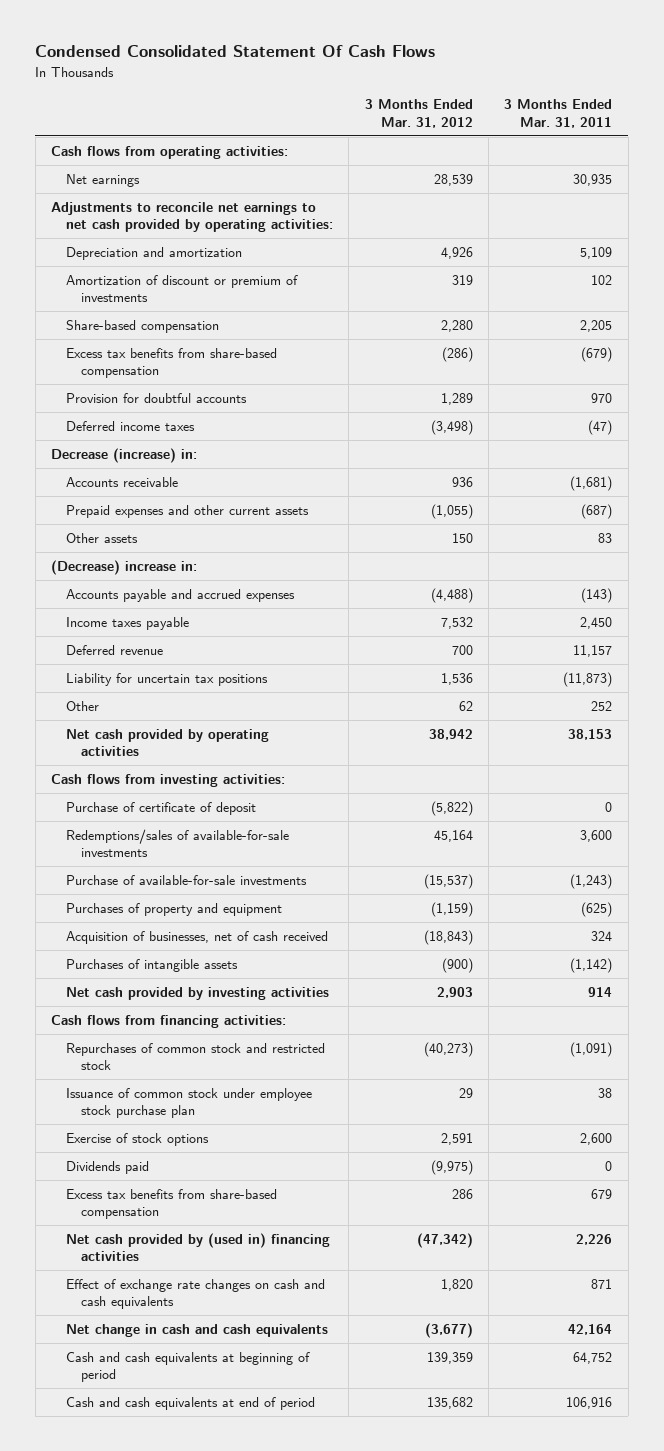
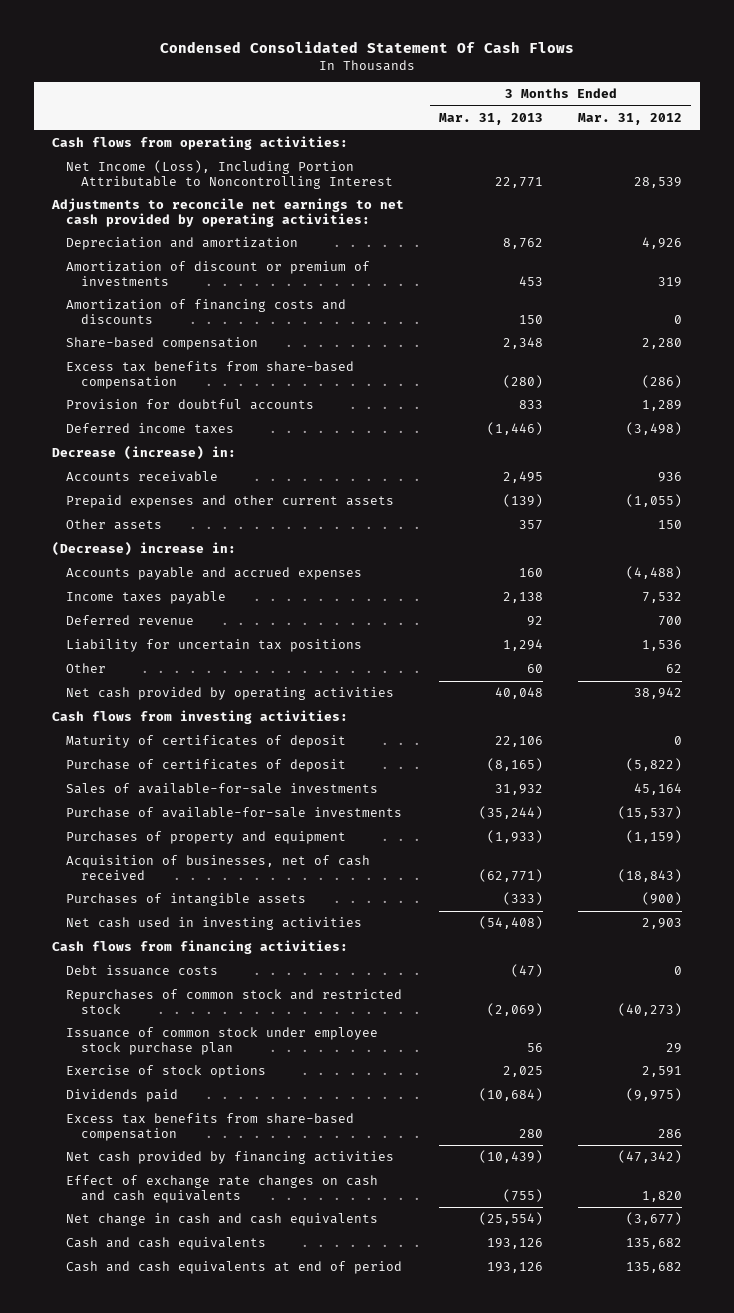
- | 3 Months Ended Mar. 31, 2012 | 3 Months Ended Mar. 31, 2011
+ | 3 Months Ended Mar. 31, 2013 | 3 Months Ended Mar. 31, 2012
- Net earnings | 28,539 | 30,935
+ Net Income (Loss), Including Portion Attributable to Noncontrolling Interest | 22,771 | 28,539
+ Amortization of financing costs and discounts | 150 | 0
- Purchase of certificate of deposit | (5,822) | 0
- Redemptions/sales of available-for-sale investments | 45,164 | 3,600
+ Maturity of certificates of deposit | 22,106 | 0
+ Purchase of certificates of deposit | (8,165) | (5,822)
+ Sales of available-for-sale investments | 31,932 | 45,164
- Net cash provided by investing activities | 2,903 | 914
+ Net cash used in investing activities | (54,408) | 2,903
+ Debt issuance costs | (47) | 0
- Net cash provided by (used in) financing activities | (47,342) | 2,226
+ Net cash provided by financing activities | (10,439) | (47,342)
- Cash and cash equivalents at beginning of period | 139,359 | 64,752
+ Cash and cash equivalents | 193,126 | 135,682

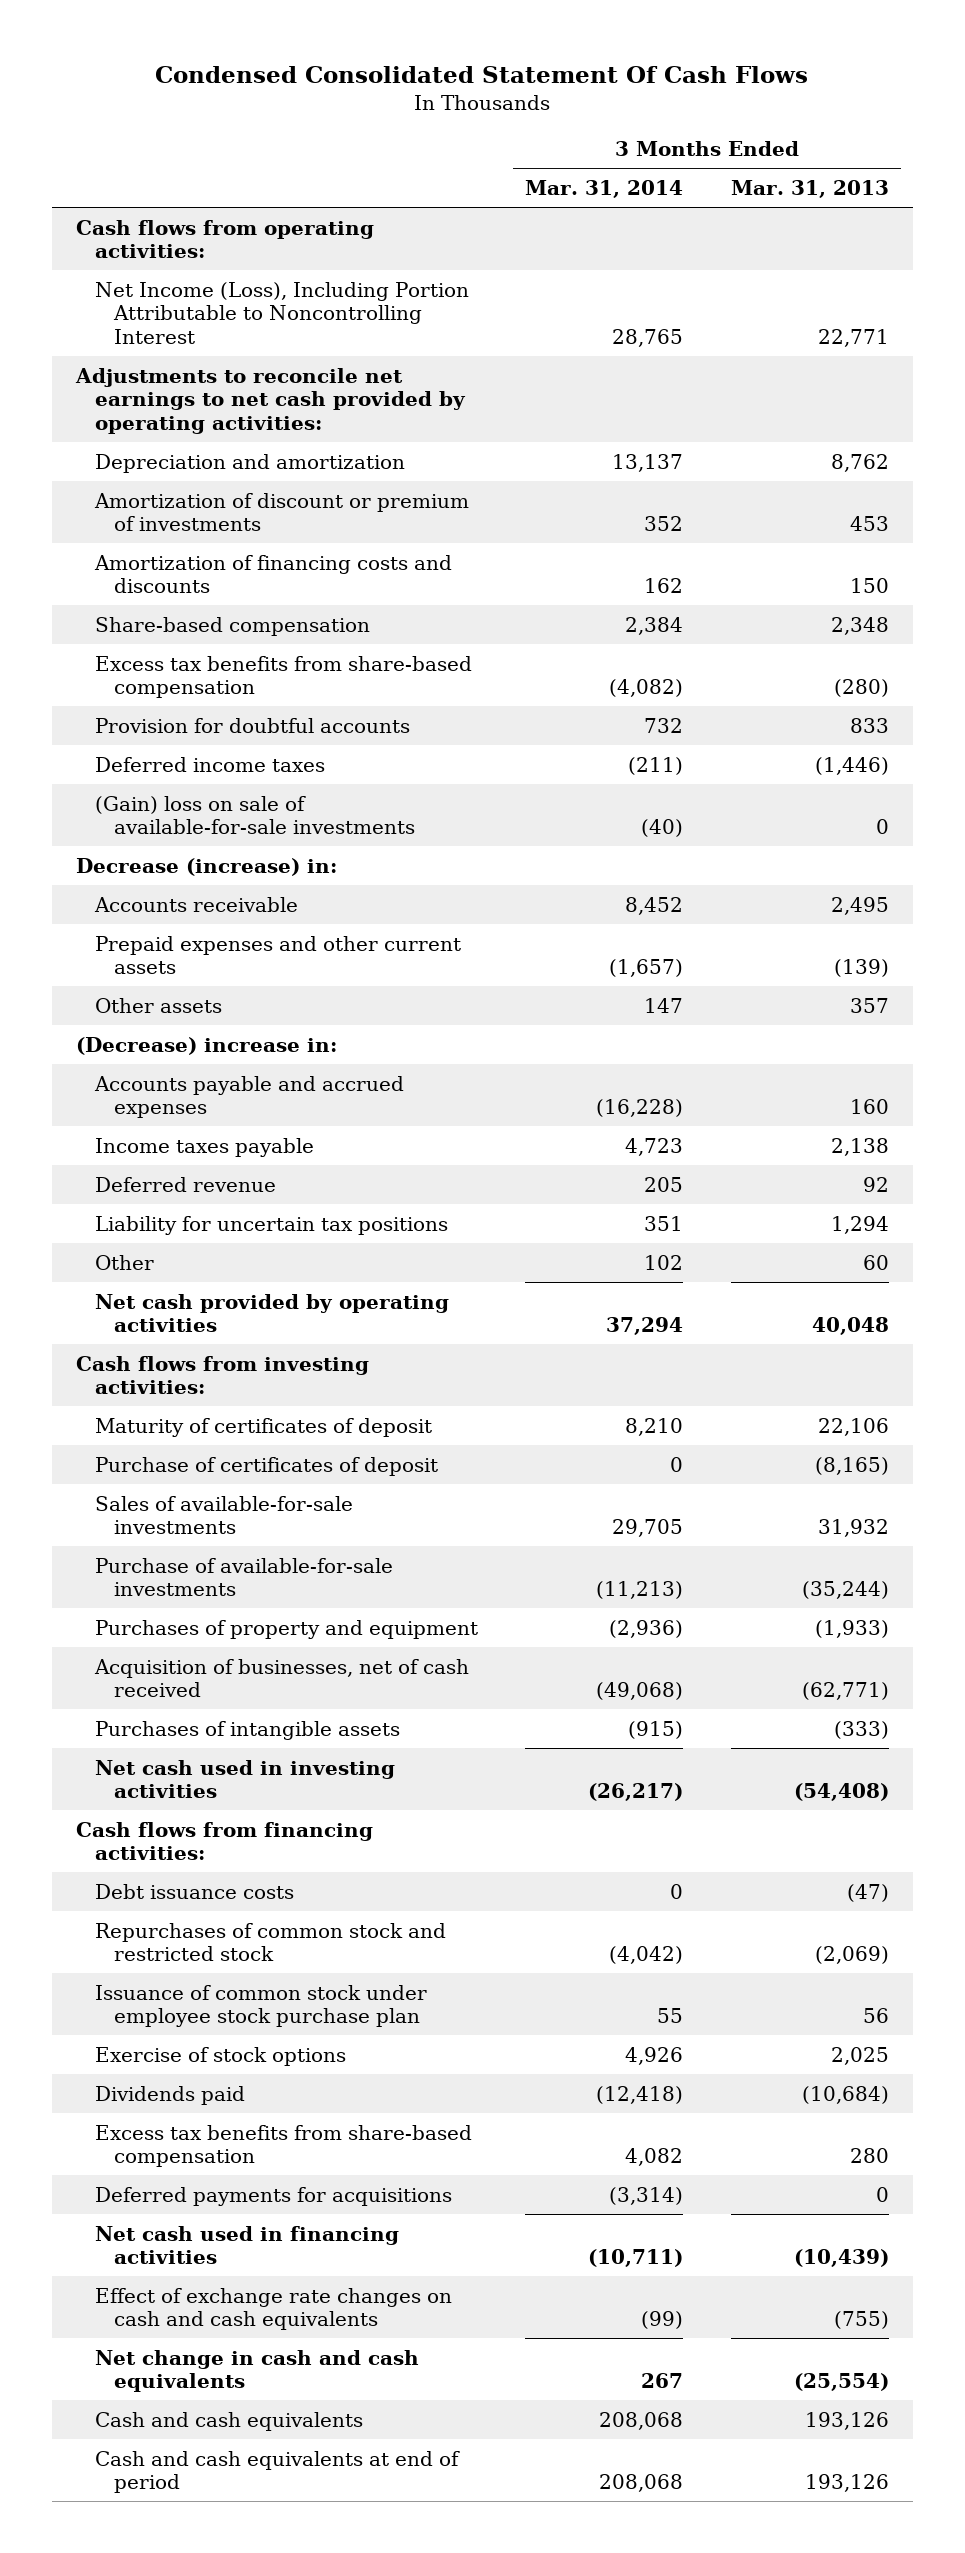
- | 3 Months Ended Mar. 31, 2013 | 3 Months Ended Mar. 31, 2012
+ | 3 Months Ended Mar. 31, 2014 | 3 Months Ended Mar. 31, 2013
+ (Gain) loss on sale of available-for-sale investments | (40) | 0
- Net cash provided by financing activities | (10,439) | (47,342)
+ Deferred payments for acquisitions | (3,314) | 0
+ Net cash used in financing activities | (10,711) | (10,439)

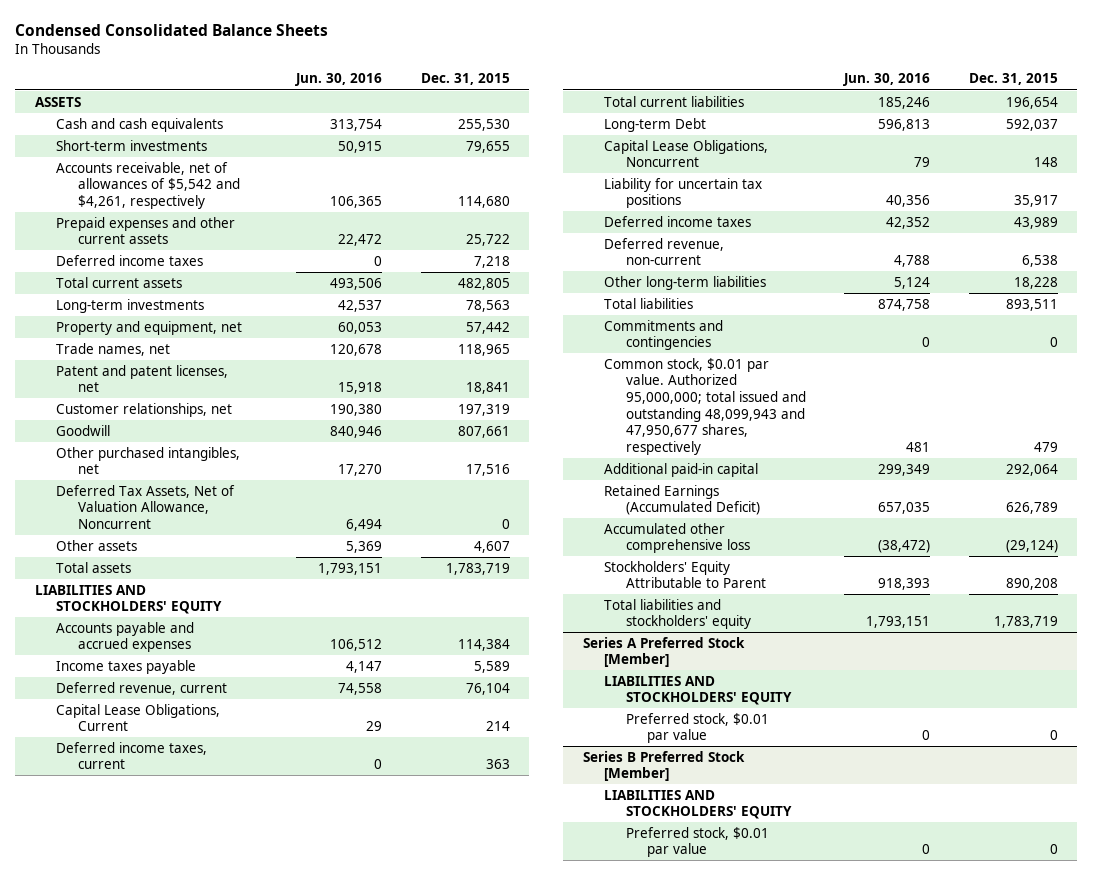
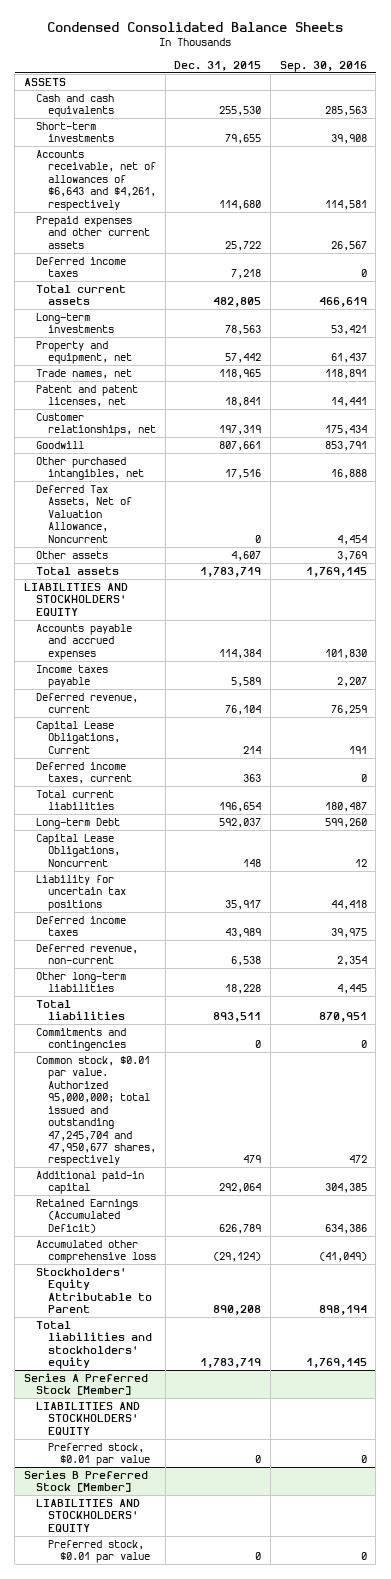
- | Jun. 30, 2016 | Dec. 31, 2015
+ | Dec. 31, 2015 | Sep. 30, 2016
- Accounts receivable, net of allowances of $5,542 and $4,261, respectively | 106,365 | 114,680
+ Accounts receivable, net of allowances of $6,643 and $4,261, respectively | 114,680 | 114,581
- Common stock, $0.01 par value. Authorized 95,000,000; total issued and outstanding 48,099,943 and 47,950,677 shares, respectively | 481 | 479
+ Common stock, $0.01 par value. Authorized 95,000,000; total issued and outstanding 47,245,704 and 47,950,677 shares, respectively | 479 | 472

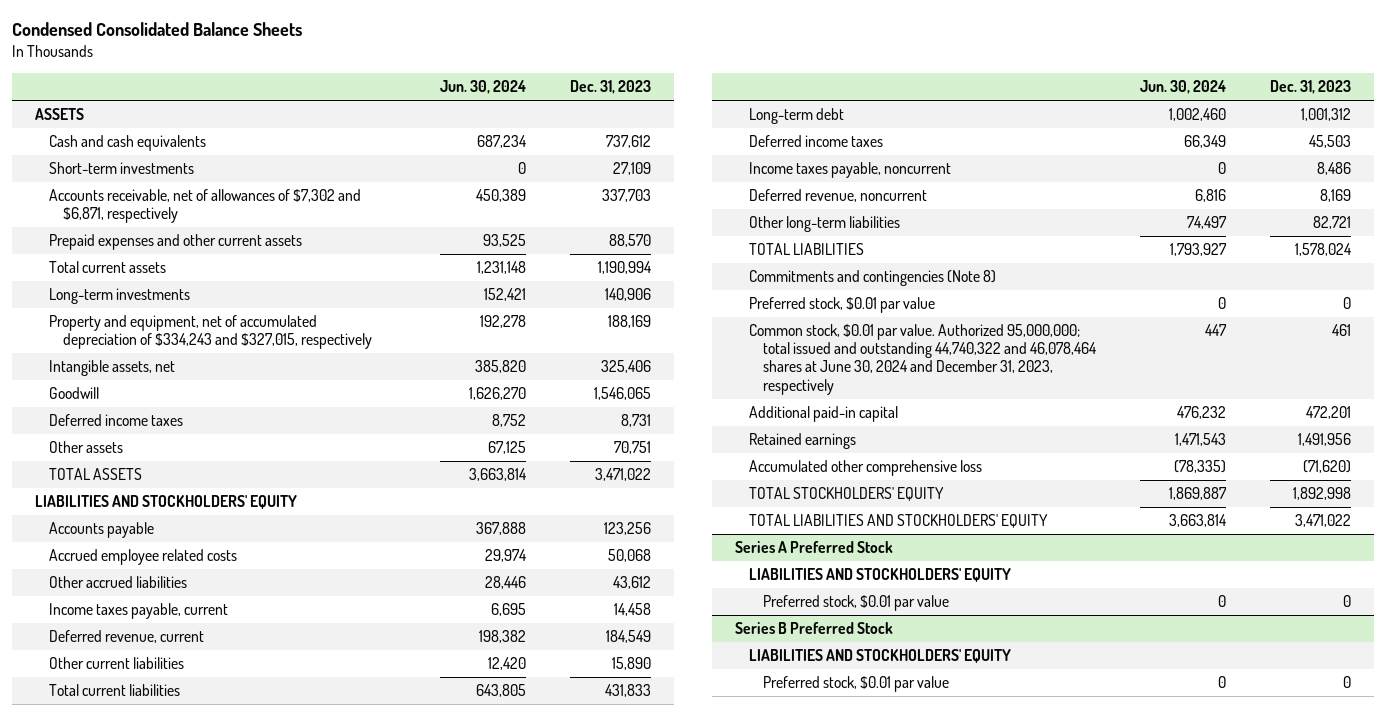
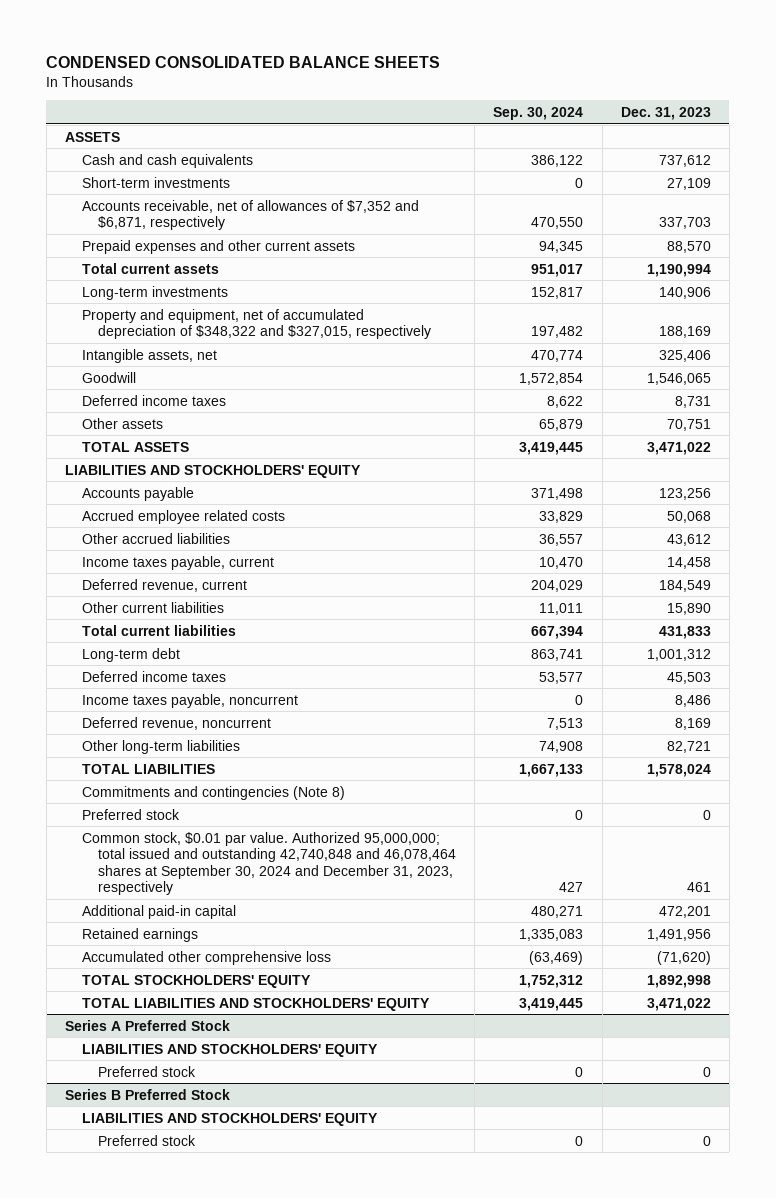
- Condensed Consolidated Balance Sheets
+ CONDENSED CONSOLIDATED BALANCE SHEETS
- | Jun. 30, 2024 | Dec. 31, 2023
+ | Sep. 30, 2024 | Dec. 31, 2023
- Accounts receivable, net of allowances of $7,302 and $6,871, respectively | 450,389 | 337,703
+ Accounts receivable, net of allowances of $7,352 and $6,871, respectively | 470,550 | 337,703
- Property and equipment, net of accumulated depreciation of $334,243 and $327,015, respectively | 192,278 | 188,169
+ Property and equipment, net of accumulated depreciation of $348,322 and $327,015, respectively | 197,482 | 188,169
- Preferred stock, $0.01 par value | 0 | 0
- Common stock, $0.01 par value. Authorized 95,000,000; total issued and outstanding 44,740,322 and 46,078,464 shares at June 30, 2024 and December 31, 2023, respectively | 447 | 461
+ Preferred stock | 0 | 0
+ Common stock, $0.01 par value. Authorized 95,000,000; total issued and outstanding 42,740,848 and 46,078,464 shares at September 30, 2024 and December 31, 2023, respectively | 427 | 461
@ Series A Preferred Stock
- Preferred stock, $0.01 par value | 0 | 0
+ Preferred stock | 0 | 0
@ Series B Preferred Stock
- Preferred stock, $0.01 par value | 0 | 0
+ Preferred stock | 0 | 0

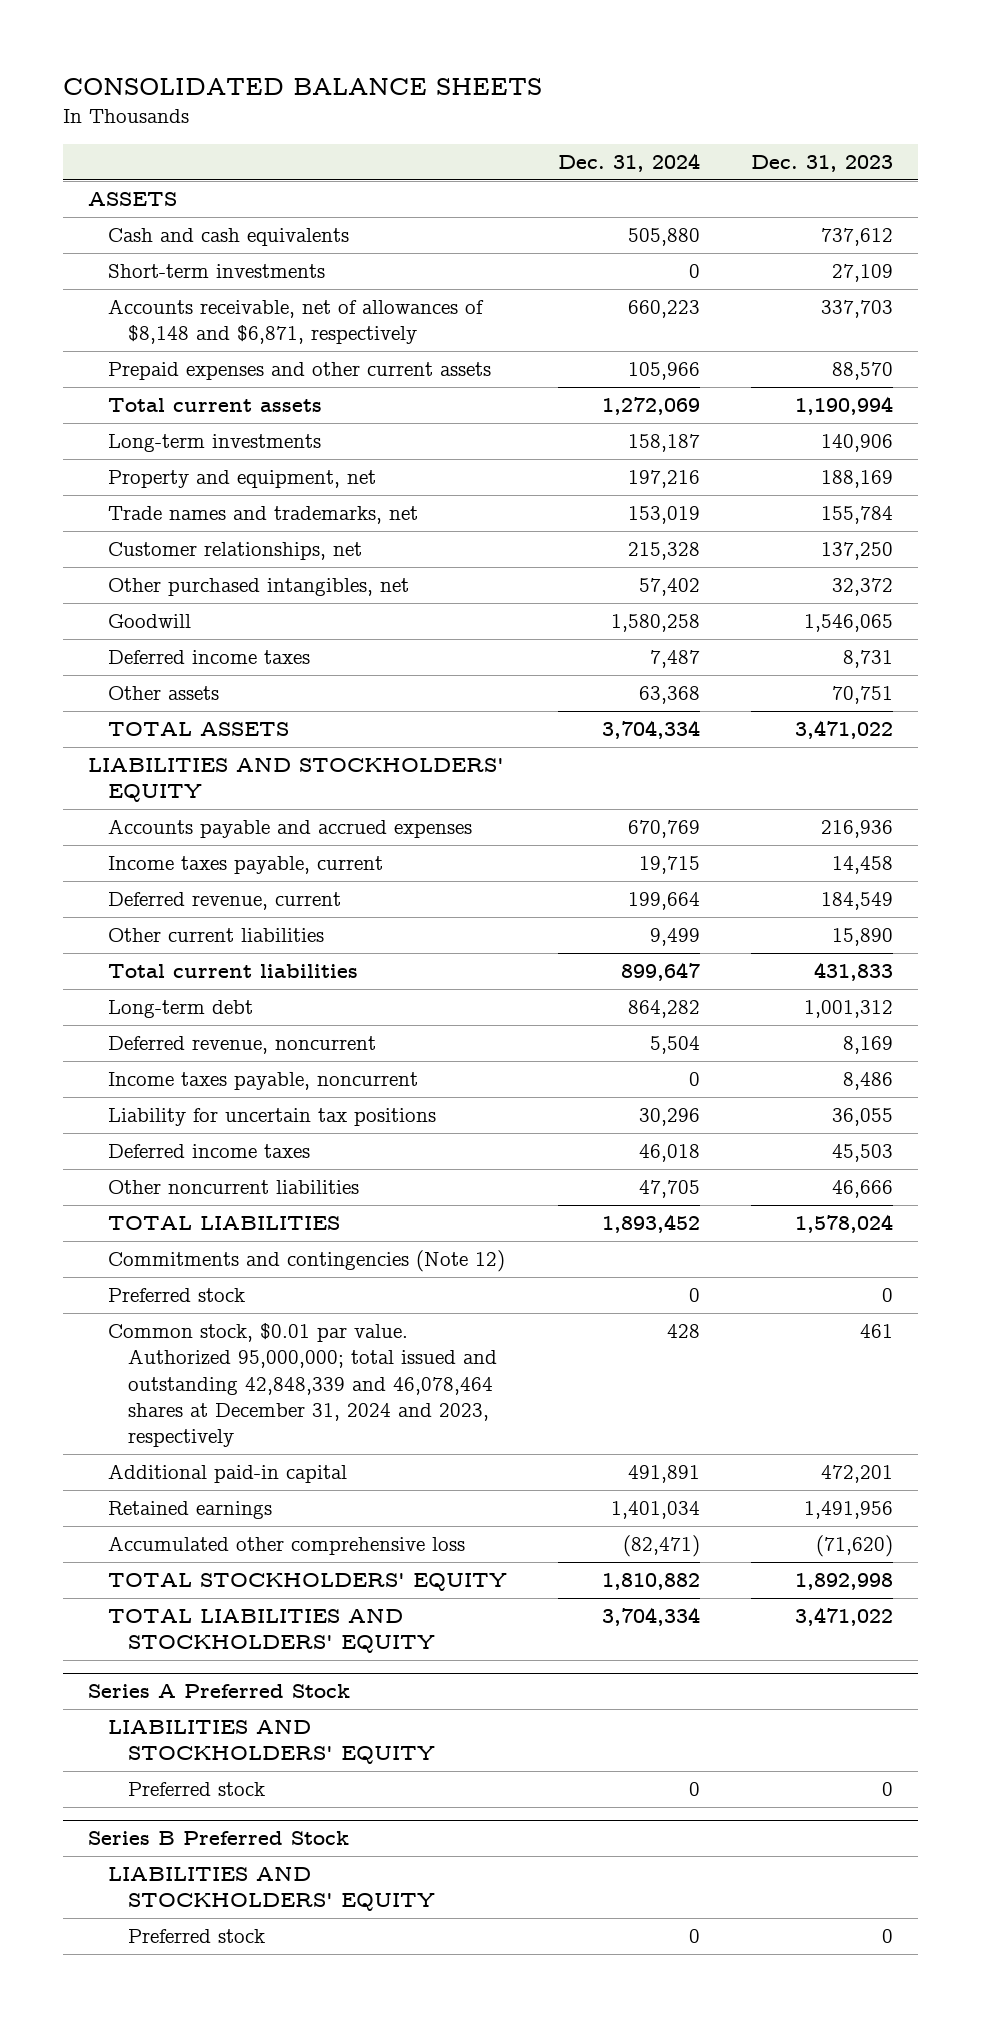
- CONDENSED CONSOLIDATED BALANCE SHEETS
+ CONSOLIDATED BALANCE SHEETS
- | Sep. 30, 2024 | Dec. 31, 2023
+ | Dec. 31, 2024 | Dec. 31, 2023
- Accounts receivable, net of allowances of $7,352 and $6,871, respectively | 470,550 | 337,703
+ Accounts receivable, net of allowances of $8,148 and $6,871, respectively | 660,223 | 337,703
- Property and equipment, net of accumulated depreciation of $348,322 and $327,015, respectively | 197,482 | 188,169
- Intangible assets, net | 470,774 | 325,406
+ Property and equipment, net | 197,216 | 188,169
+ Trade names and trademarks, net | 153,019 | 155,784
+ Customer relationships, net | 215,328 | 137,250
+ Other purchased intangibles, net | 57,402 | 32,372
- Accounts payable | 371,498 | 123,256
- Accrued employee related costs | 33,829 | 50,068
- Other accrued liabilities | 36,557 | 43,612
+ Accounts payable and accrued expenses | 670,769 | 216,936
- Other long-term liabilities | 74,908 | 82,721
moved down: Income taxes payable, noncurrent | 0 | 8,486
+ Liability for uncertain tax positions | 30,296 | 36,055
moved down: Deferred income taxes | 46,018 | 45,503
+ Other noncurrent liabilities | 47,705 | 46,666
- Commitments and contingencies (Note 8)
+ Commitments and contingencies (Note 12)
- Common stock, $0.01 par value. Authorized 95,000,000; total issued and outstanding 42,740,848 and 46,078,464 shares at September 30, 2024 and December 31, 2023, respectively | 427 | 461
+ Common stock, $0.01 par value. Authorized 95,000,000; total issued and outstanding 42,848,339 and 46,078,464 shares at December 31, 2024 and 2023, respectively | 428 | 461

